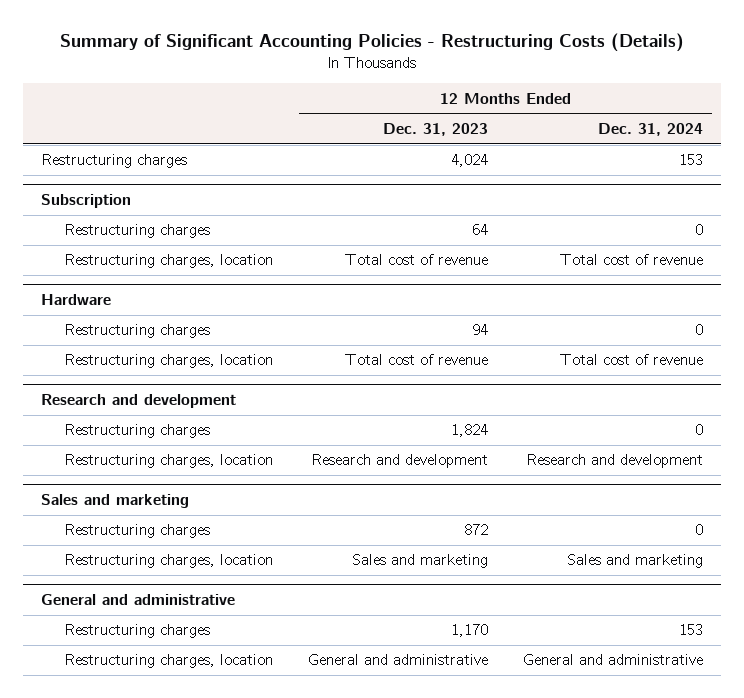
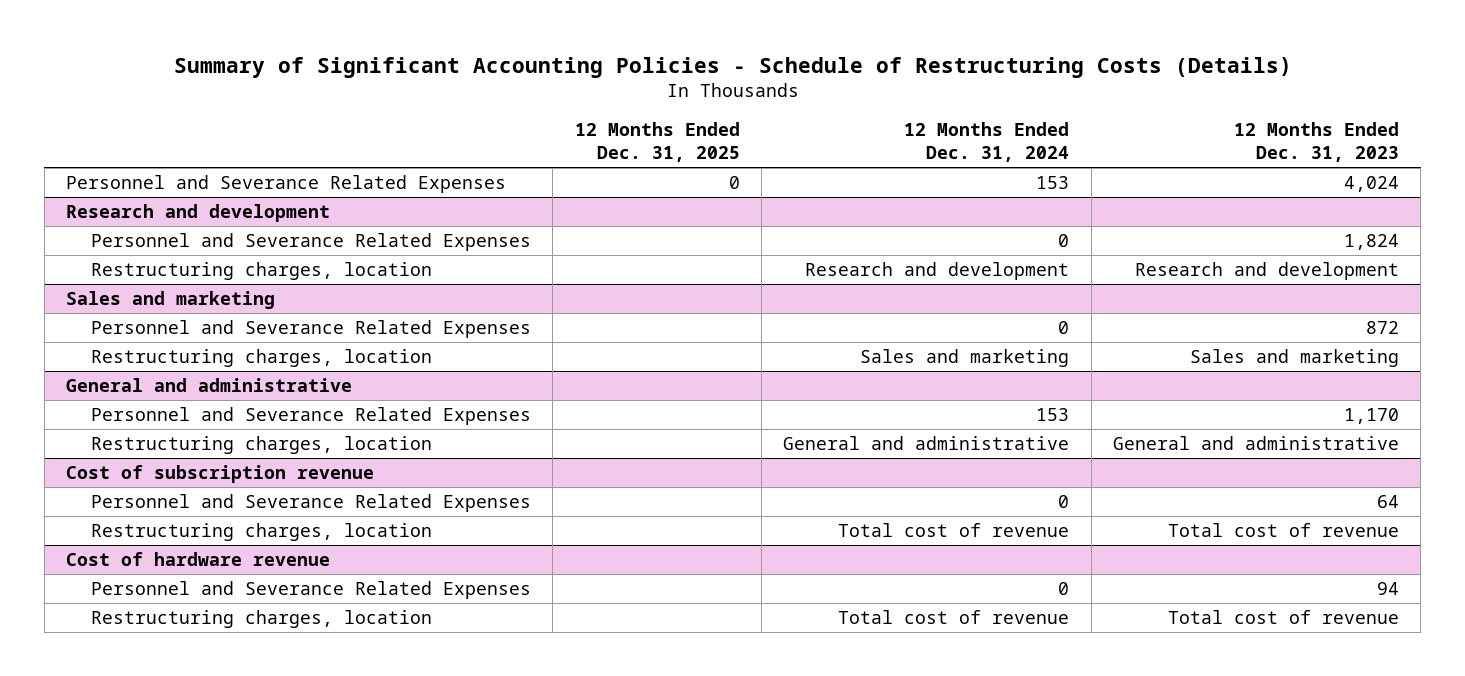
- Summary of Significant Accounting Policies - Restructuring Costs (Details)
+ Summary of Significant Accounting Policies - Schedule of Restructuring Costs (Details)
- | 12 Months Ended Dec. 31, 2023 | 12 Months Ended Dec. 31, 2024
+ | 12 Months Ended Dec. 31, 2025 | 12 Months Ended Dec. 31, 2024 | 12 Months Ended Dec. 31, 2023
- Restructuring charges | 4,024 | 153
- Subscription
- Restructuring charges | 64 | 0
- Restructuring charges, location | Total cost of revenue | Total cost of revenue
- Hardware
- Restructuring charges | 94 | 0
- Restructuring charges, location | Total cost of revenue | Total cost of revenue
+ Personnel and Severance Related Expenses | 0 | 153 | 4,024
@ Research and development
- Restructuring charges | 1,824 | 0
+ Personnel and Severance Related Expenses | | 0 | 1,824
@ Sales and marketing
- Restructuring charges | 872 | 0
+ Personnel and Severance Related Expenses | | 0 | 872
@ General and administrative
- Restructuring charges | 1,170 | 153
+ Personnel and Severance Related Expenses | | 153 | 1,170
+ Cost of subscription revenue
+ Personnel and Severance Related Expenses | | 0 | 64
+ Restructuring charges, location | | Total cost of revenue | Total cost of revenue
+ Cost of hardware revenue
+ Personnel and Severance Related Expenses | | 0 | 94
+ Restructuring charges, location | | Total cost of revenue | Total cost of revenue

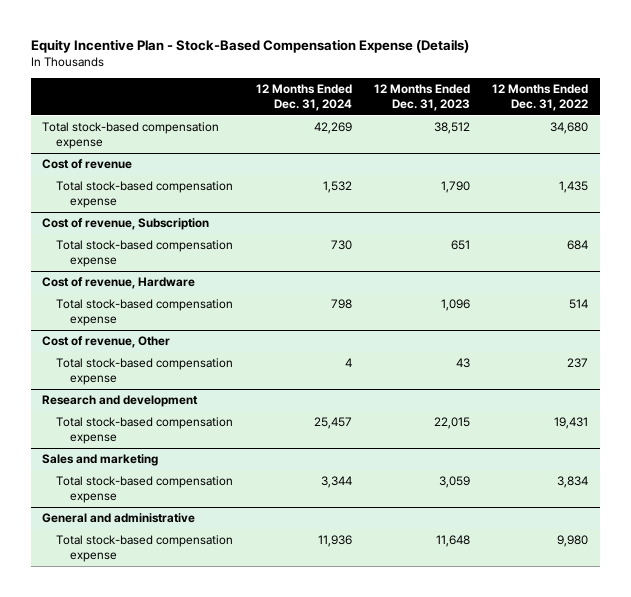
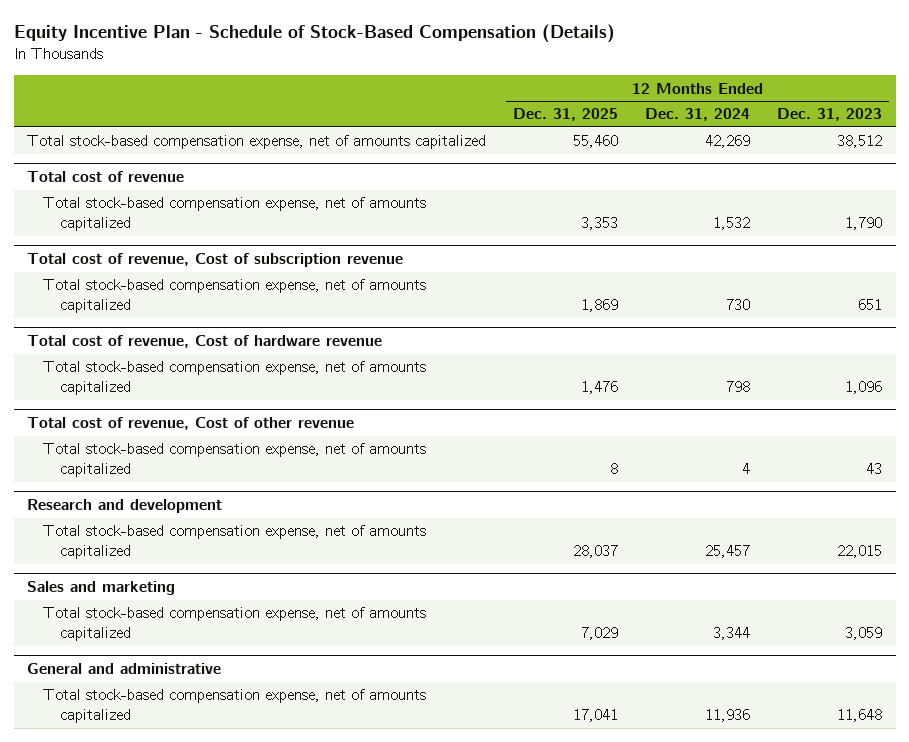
- Equity Incentive Plan - Stock-Based Compensation Expense (Details)
+ Equity Incentive Plan - Schedule of Stock-Based Compensation (Details)
- | 12 Months Ended Dec. 31, 2024 | 12 Months Ended Dec. 31, 2023 | 12 Months Ended Dec. 31, 2022
+ | 12 Months Ended Dec. 31, 2025 | 12 Months Ended Dec. 31, 2024 | 12 Months Ended Dec. 31, 2023
- Total stock-based compensation expense | 42,269 | 38,512 | 34,680
- Cost of revenue
- Total stock-based compensation expense | 1,532 | 1,790 | 1,435
- Cost of revenue, Subscription
- Total stock-based compensation expense | 730 | 651 | 684
- Cost of revenue, Hardware
- Total stock-based compensation expense | 798 | 1,096 | 514
- Cost of revenue, Other
- Total stock-based compensation expense | 4 | 43 | 237
+ Total stock-based compensation expense, net of amounts capitalized | 55,460 | 42,269 | 38,512
+ Total cost of revenue
+ Total stock-based compensation expense, net of amounts capitalized | 3,353 | 1,532 | 1,790
+ Total cost of revenue, Cost of subscription revenue
+ Total stock-based compensation expense, net of amounts capitalized | 1,869 | 730 | 651
+ Total cost of revenue, Cost of hardware revenue
+ Total stock-based compensation expense, net of amounts capitalized | 1,476 | 798 | 1,096
+ Total cost of revenue, Cost of other revenue
+ Total stock-based compensation expense, net of amounts capitalized | 8 | 4 | 43
@ Research and development
- Total stock-based compensation expense | 25,457 | 22,015 | 19,431
+ Total stock-based compensation expense, net of amounts capitalized | 28,037 | 25,457 | 22,015
@ Sales and marketing
- Total stock-based compensation expense | 3,344 | 3,059 | 3,834
+ Total stock-based compensation expense, net of amounts capitalized | 7,029 | 3,344 | 3,059
@ General and administrative
- Total stock-based compensation expense | 11,936 | 11,648 | 9,980
+ Total stock-based compensation expense, net of amounts capitalized | 17,041 | 11,936 | 11,648

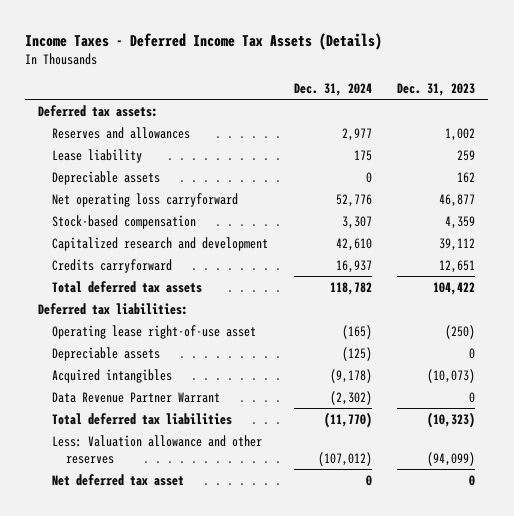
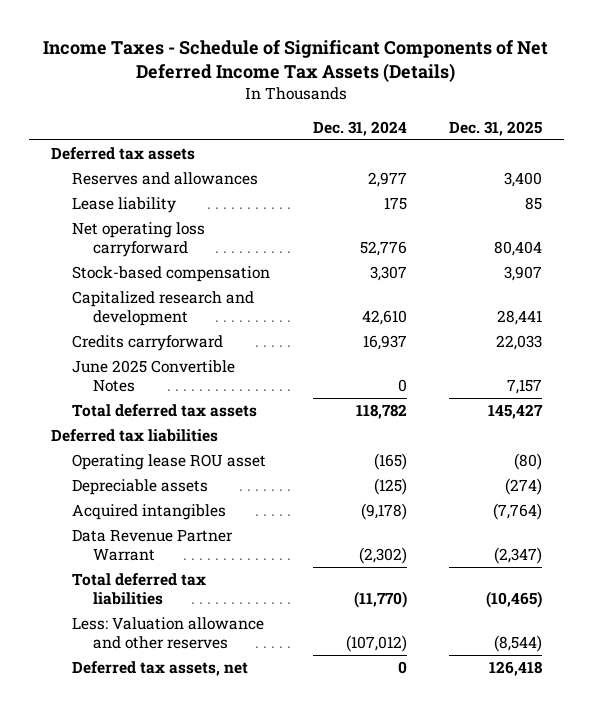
- Income Taxes - Deferred Income Tax Assets (Details)
+ Income Taxes - Schedule of Significant Components of Net Deferred Income Tax Assets (Details)
- | Dec. 31, 2024 | Dec. 31, 2023
+ | Dec. 31, 2024 | Dec. 31, 2025
- Deferred tax assets:
+ Deferred tax assets
- Depreciable assets | 0 | 162
+ June 2025 Convertible Notes | 0 | 7,157
- Deferred tax liabilities:
- Operating lease right-of-use asset | (165) | (250)
+ Deferred tax liabilities
+ Operating lease ROU asset | (165) | (80)
- Net deferred tax asset | 0 | 0
+ Deferred tax assets, net | 0 | 126,418

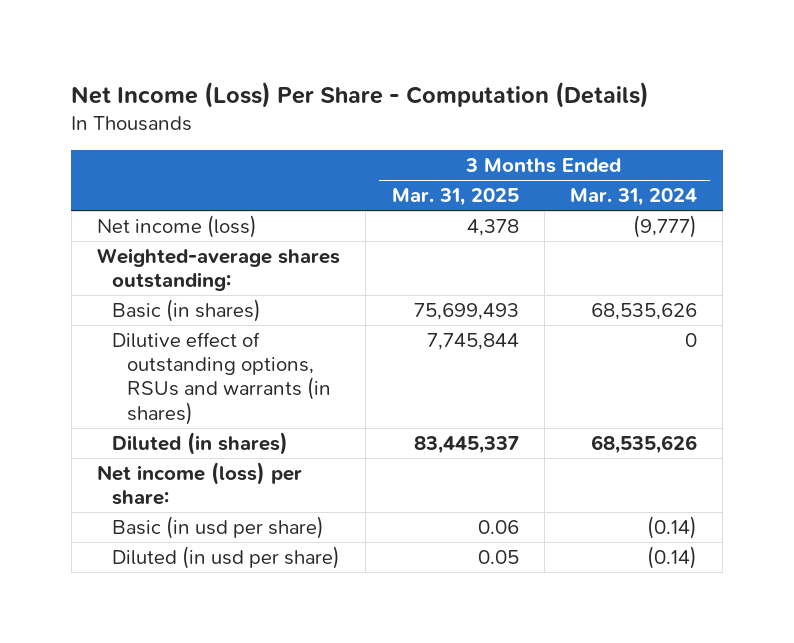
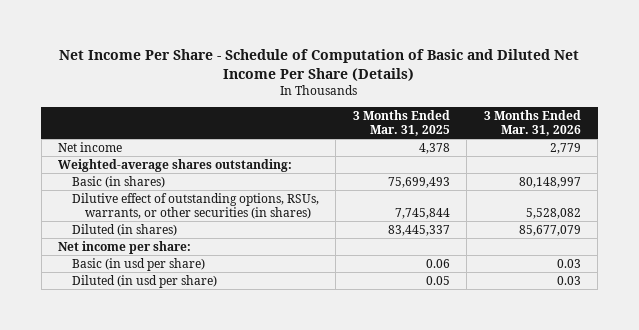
- Net Income (Loss) Per Share - Computation (Details)
+ Net Income Per Share - Schedule of Computation of Basic and Diluted Net Income Per Share (Details)
- | 3 Months Ended Mar. 31, 2025 | 3 Months Ended Mar. 31, 2024
+ | 3 Months Ended Mar. 31, 2025 | 3 Months Ended Mar. 31, 2026
- Net income (loss) | 4,378 | (9,777)
+ Net income | 4,378 | 2,779
- Dilutive effect of outstanding options, RSUs and warrants (in shares) | 7,745,844 | 0
+ Dilutive effect of outstanding options, RSUs, warrants, or other securities (in shares) | 7,745,844 | 5,528,082
- Net income (loss) per share:
+ Net income per share:

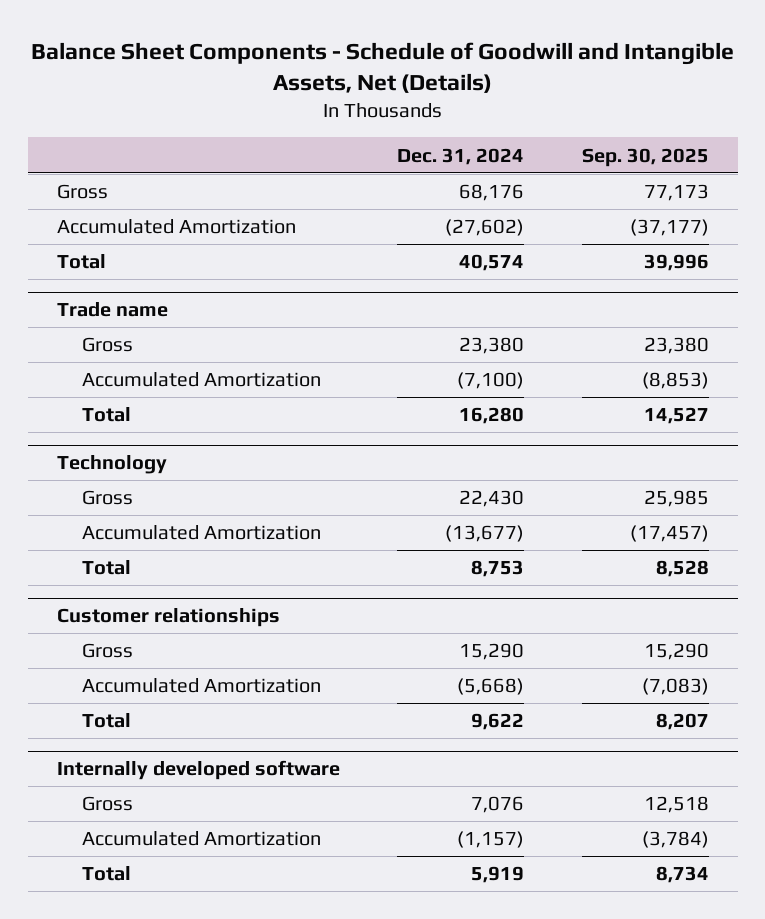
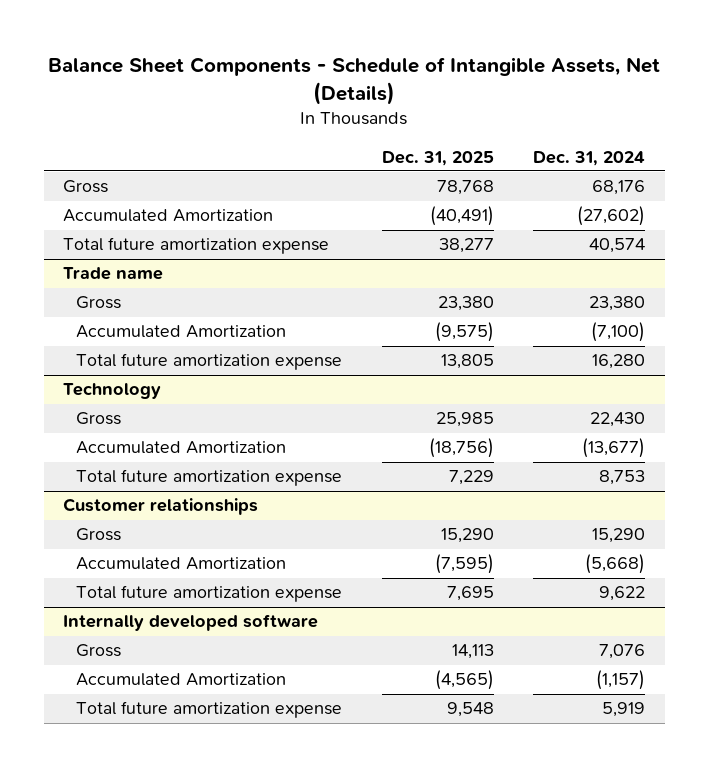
- Balance Sheet Components - Schedule of Goodwill and Intangible Assets, Net (Details)
+ Balance Sheet Components - Schedule of Intangible Assets, Net (Details)
- | Dec. 31, 2024 | Sep. 30, 2025
+ | Dec. 31, 2025 | Dec. 31, 2024
- Total | 40,574 | 39,996
+ Total future amortization expense | 38,277 | 40,574
@ Trade name
- Total | 16,280 | 14,527
+ Total future amortization expense | 13,805 | 16,280
@ Technology
- Total | 8,753 | 8,528
+ Total future amortization expense | 7,229 | 8,753
@ Customer relationships
- Total | 9,622 | 8,207
+ Total future amortization expense | 7,695 | 9,622
@ Internally developed software
- Total | 5,919 | 8,734
+ Total future amortization expense | 9,548 | 5,919

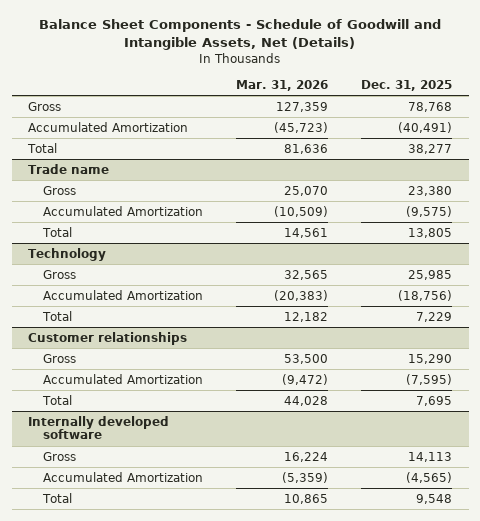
- Balance Sheet Components - Schedule of Intangible Assets, Net (Details)
+ Balance Sheet Components - Schedule of Goodwill and Intangible Assets, Net (Details)
- | Dec. 31, 2025 | Dec. 31, 2024
+ | Mar. 31, 2026 | Dec. 31, 2025
- Total future amortization expense | 38,277 | 40,574
+ Total | 81,636 | 38,277
@ Trade name
- Total future amortization expense | 13,805 | 16,280
+ Total | 14,561 | 13,805
@ Technology
- Total future amortization expense | 7,229 | 8,753
+ Total | 12,182 | 7,229
@ Customer relationships
- Total future amortization expense | 7,695 | 9,622
+ Total | 44,028 | 7,695
@ Internally developed software
- Total future amortization expense | 9,548 | 5,919
+ Total | 10,865 | 9,548

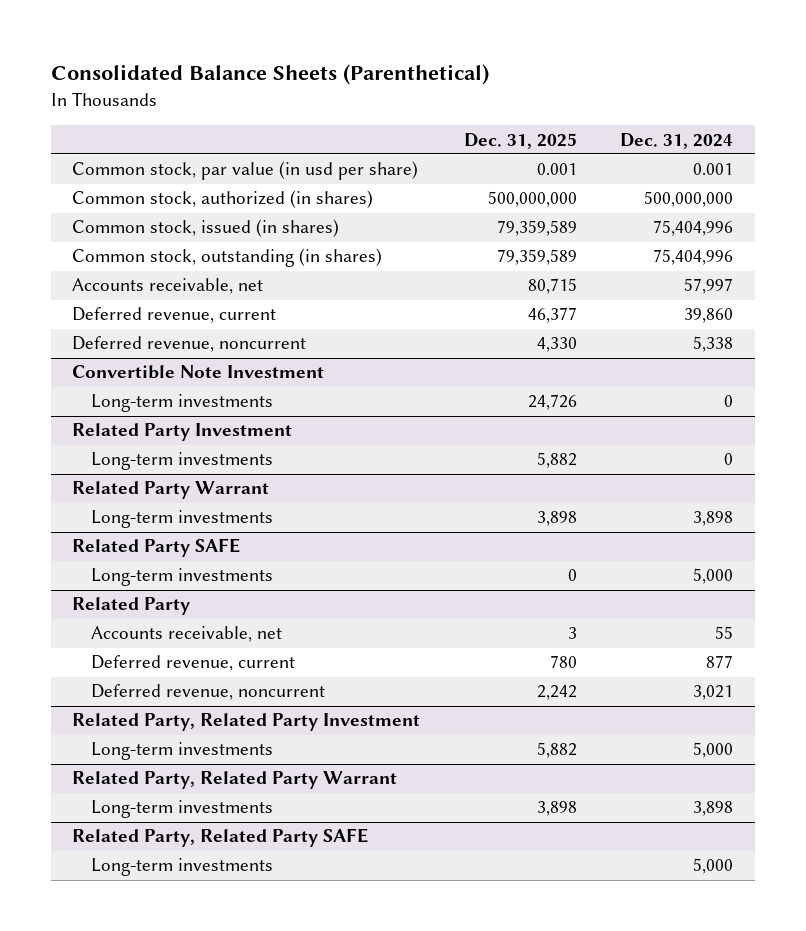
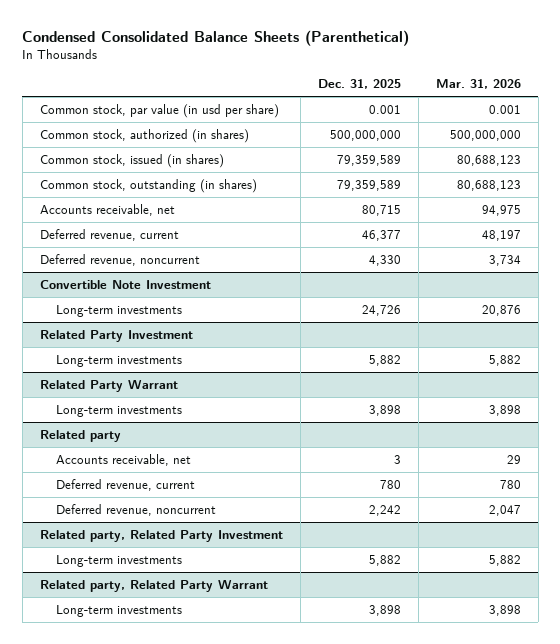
- Consolidated Balance Sheets (Parenthetical)
+ Condensed Consolidated Balance Sheets (Parenthetical)
- | Dec. 31, 2025 | Dec. 31, 2024
+ | Dec. 31, 2025 | Mar. 31, 2026
- Related Party SAFE
- Long-term investments | 0 | 5,000
- Related Party
+ Related party
- Related Party, Related Party Investment
+ Related party, Related Party Investment
- Related Party, Related Party Warrant
+ Related party, Related Party Warrant
- Related Party, Related Party SAFE
- Long-term investments | | 5,000

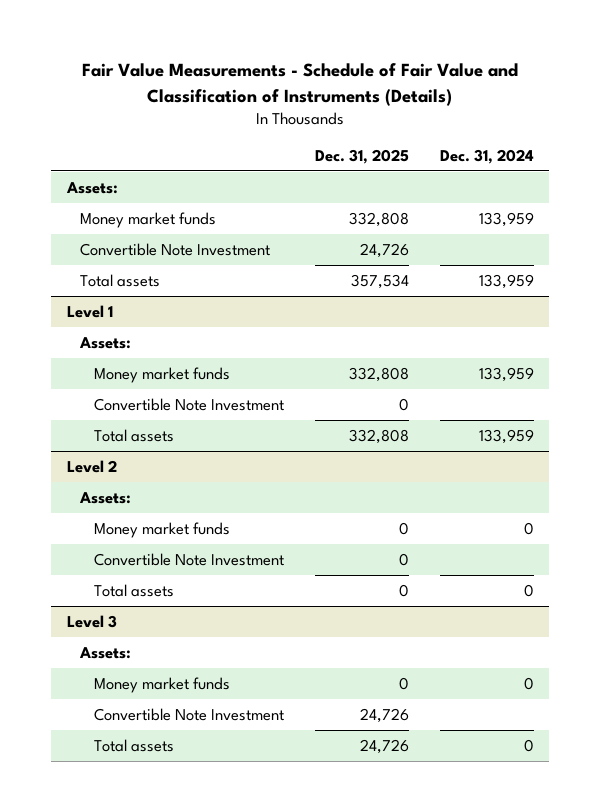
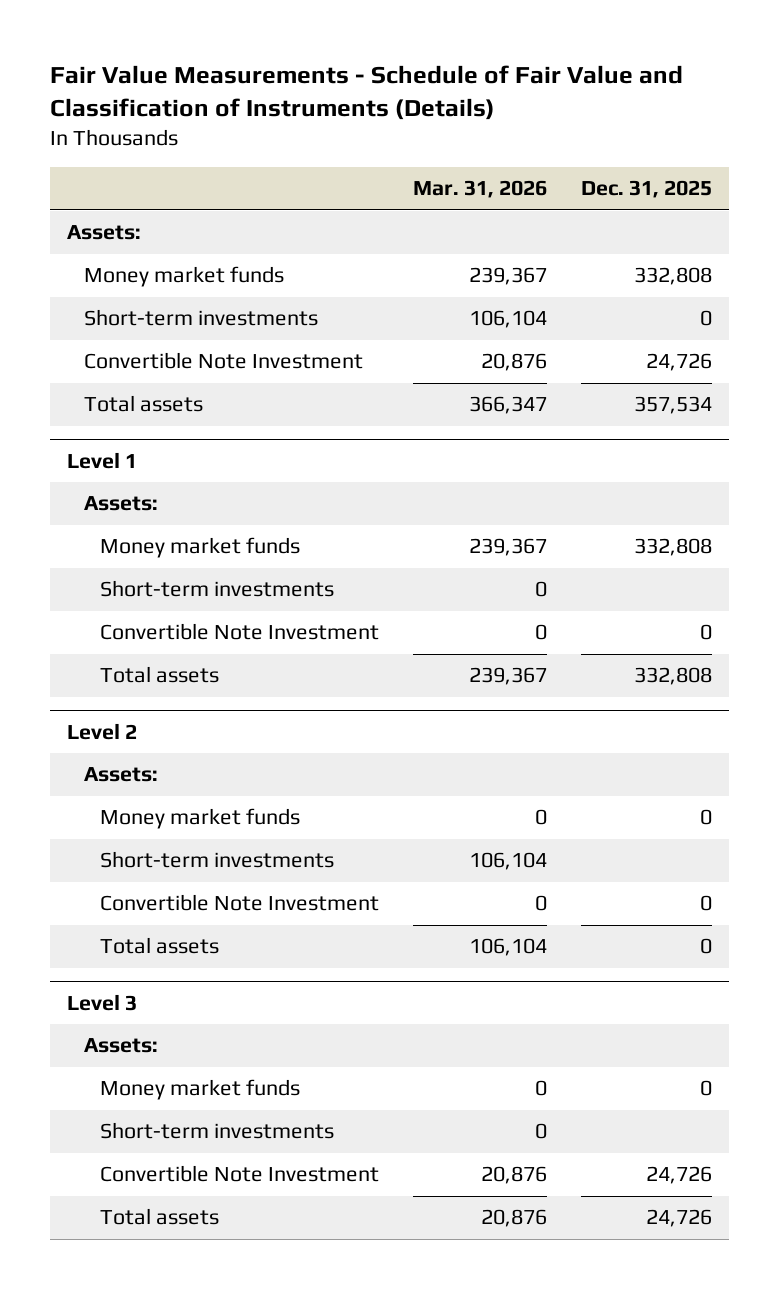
- | Dec. 31, 2025 | Dec. 31, 2024
+ | Mar. 31, 2026 | Dec. 31, 2025
+ Short-term investments | 106,104 | 0
@ Level 1
+ Short-term investments | 0 |
@ Level 2
+ Short-term investments | 106,104 |
@ Level 3
+ Short-term investments | 0 |

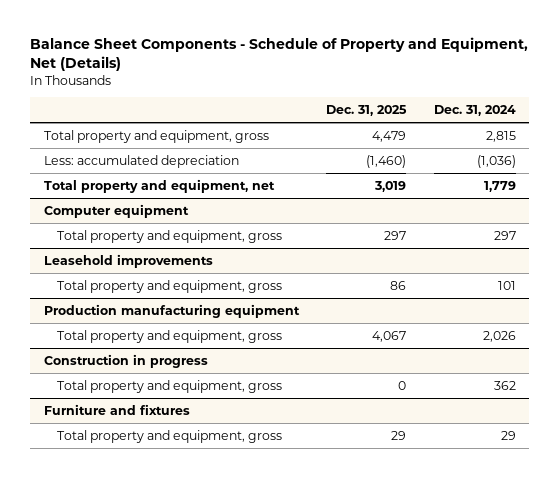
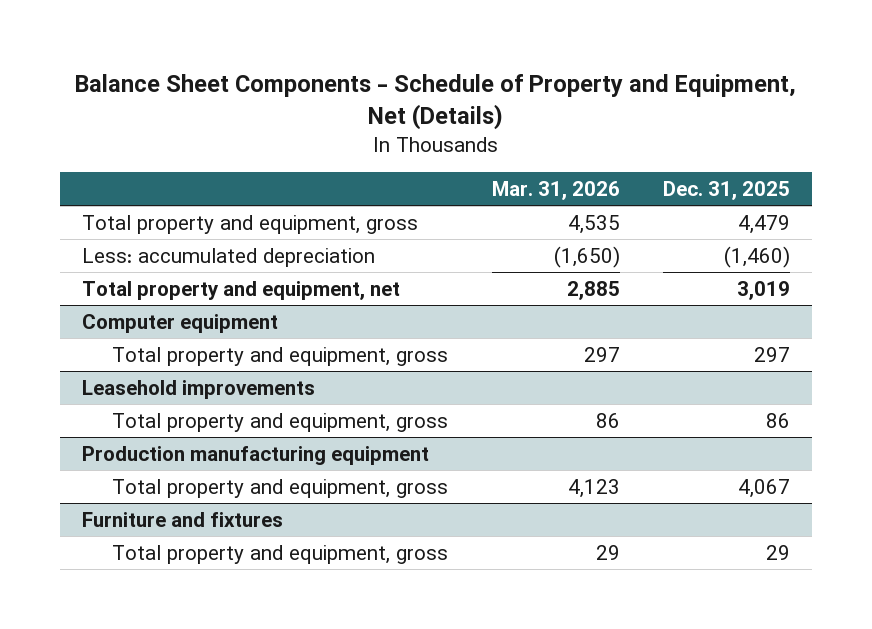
- | Dec. 31, 2025 | Dec. 31, 2024
+ | Mar. 31, 2026 | Dec. 31, 2025
- Construction in progress
- Total property and equipment, gross | 0 | 362

